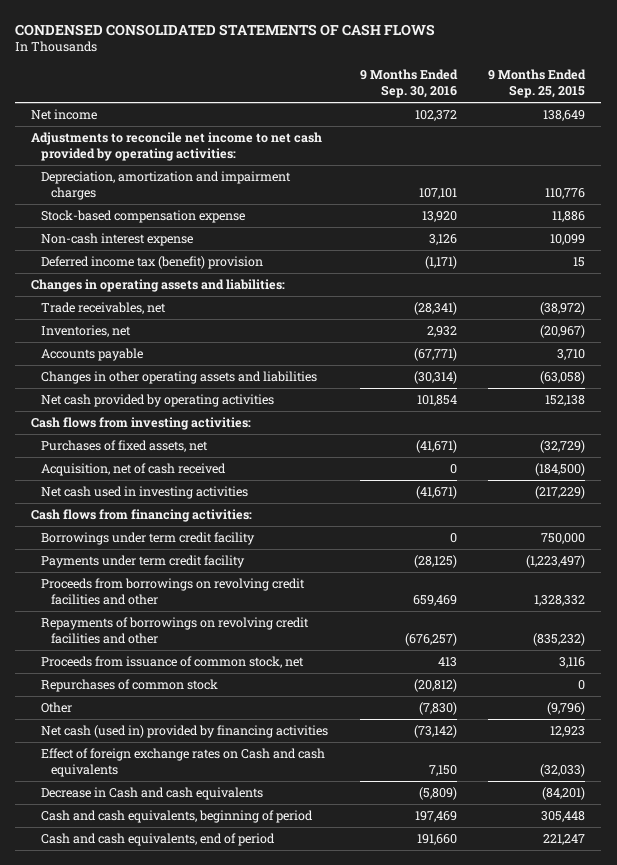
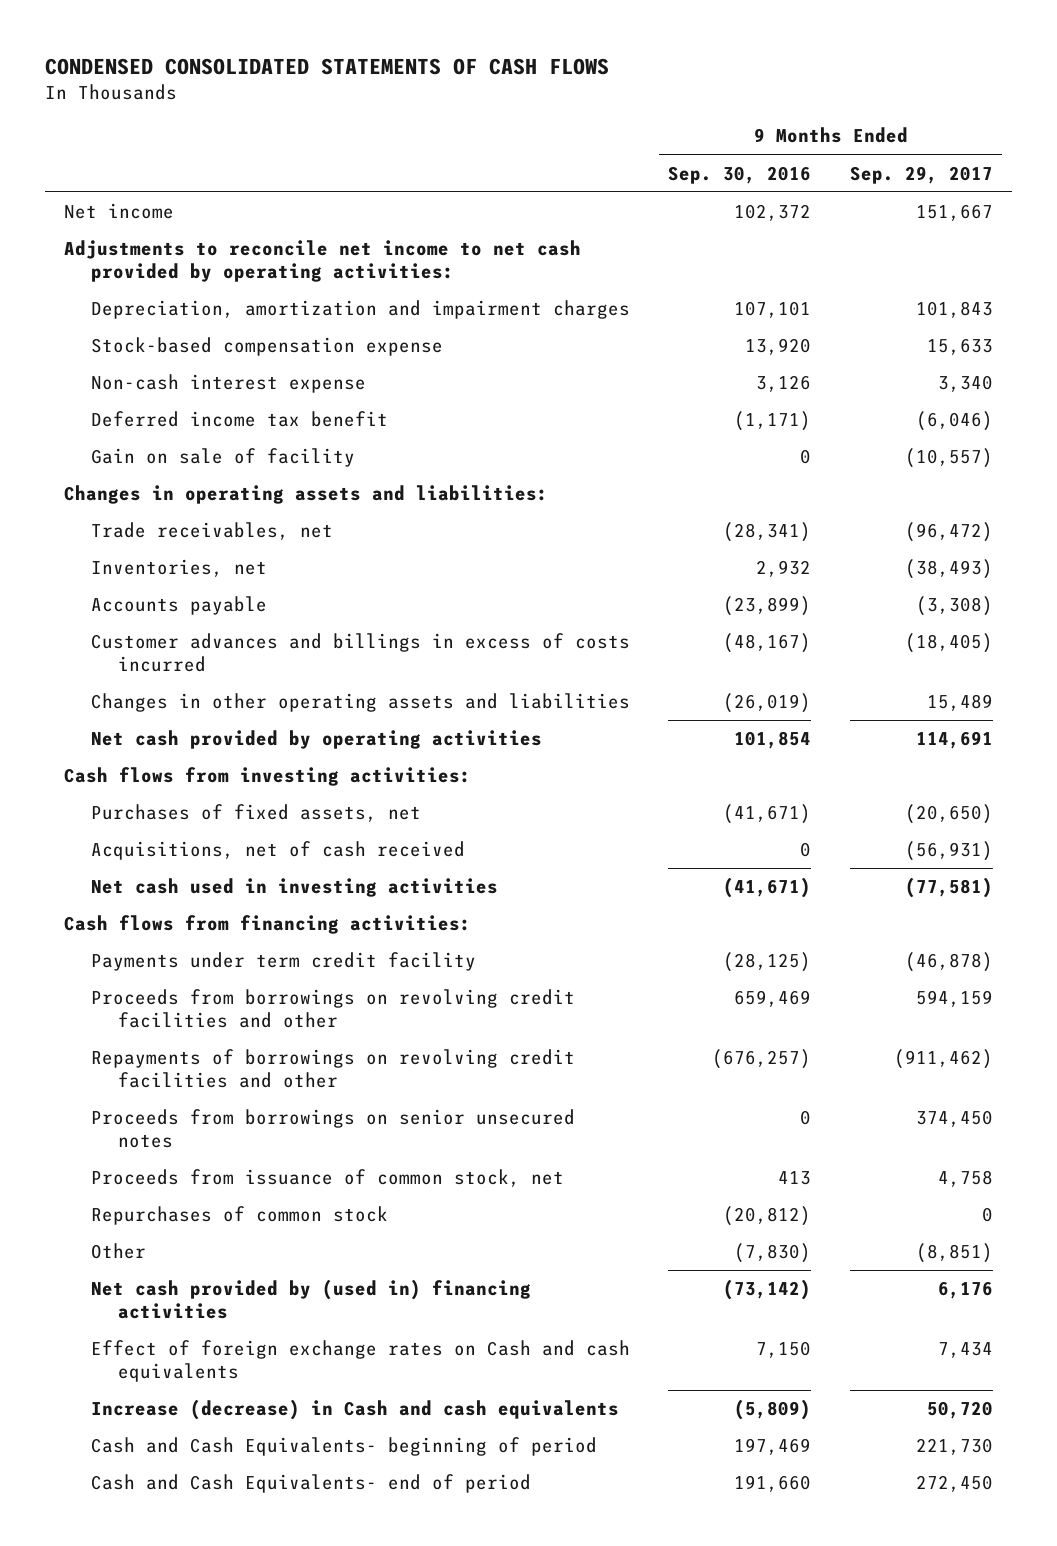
- | 9 Months Ended Sep. 30, 2016 | 9 Months Ended Sep. 25, 2015
+ | 9 Months Ended Sep. 30, 2016 | 9 Months Ended Sep. 29, 2017
- Deferred income tax (benefit) provision | (1,171) | 15
+ Deferred income tax benefit | (1,171) | (6,046)
+ Gain on sale of facility | 0 | (10,557)
- Accounts payable | (67,771) | 3,710
- Changes in other operating assets and liabilities | (30,314) | (63,058)
+ Accounts payable | (23,899) | (3,308)
+ Customer advances and billings in excess of costs incurred | (48,167) | (18,405)
+ Changes in other operating assets and liabilities | (26,019) | 15,489
- Acquisition, net of cash received | 0 | (184,500)
+ Acquisitions, net of cash received | 0 | (56,931)
- Borrowings under term credit facility | 0 | 750,000
+ Proceeds from borrowings on senior unsecured notes | 0 | 374,450
- Net cash (used in) provided by financing activities | (73,142) | 12,923
+ Net cash provided by (used in) financing activities | (73,142) | 6,176
- Decrease in Cash and cash equivalents | (5,809) | (84,201)
- Cash and cash equivalents, beginning of period | 197,469 | 305,448
- Cash and cash equivalents, end of period | 191,660 | 221,247
+ Increase (decrease) in Cash and cash equivalents | (5,809) | 50,720
+ Cash and Cash Equivalents- beginning of period | 197,469 | 221,730
+ Cash and Cash Equivalents- end of period | 191,660 | 272,450

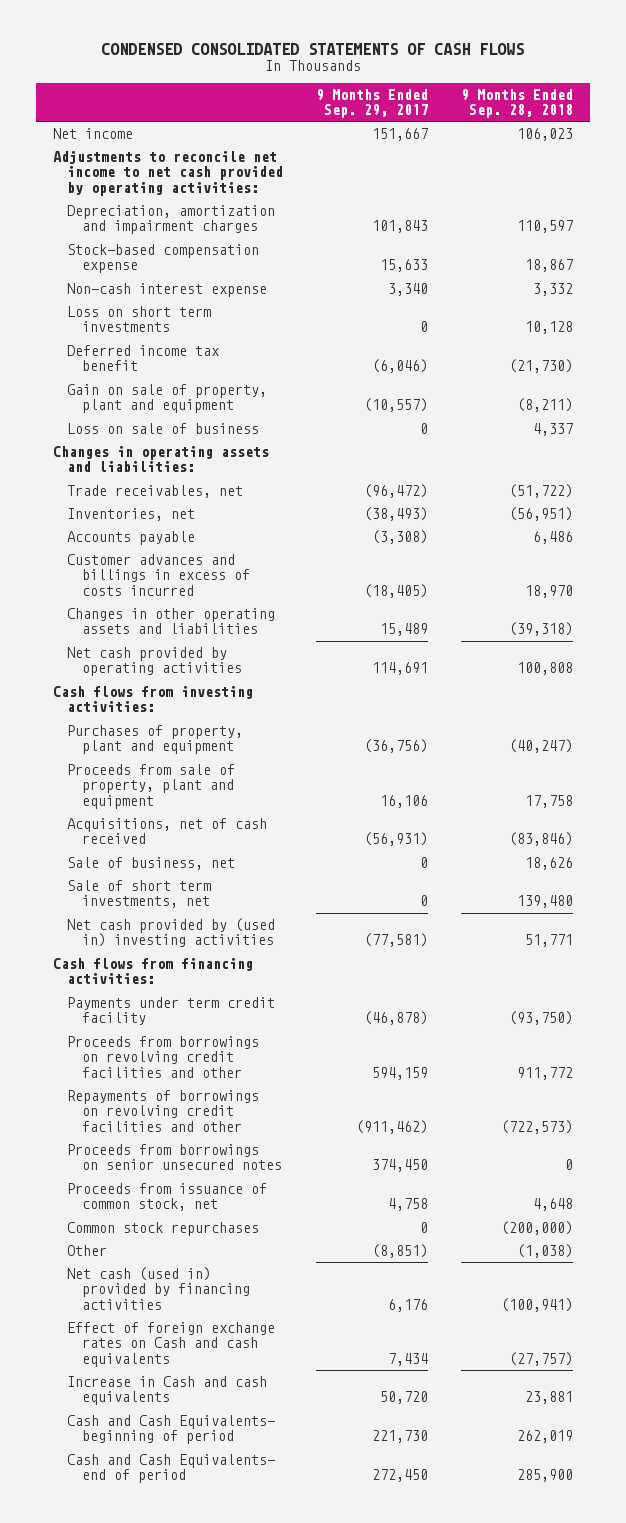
- | 9 Months Ended Sep. 30, 2016 | 9 Months Ended Sep. 29, 2017
+ | 9 Months Ended Sep. 29, 2017 | 9 Months Ended Sep. 28, 2018
+ Loss on short term investments | 0 | 10,128
- Gain on sale of facility | 0 | (10,557)
+ Gain on sale of property, plant and equipment | (10,557) | (8,211)
+ Loss on sale of business | 0 | 4,337
- Purchases of fixed assets, net | (41,671) | (20,650)
+ Purchases of property, plant and equipment | (36,756) | (40,247)
+ Proceeds from sale of property, plant and equipment | 16,106 | 17,758
- Net cash used in investing activities | (41,671) | (77,581)
+ Sale of business, net | 0 | 18,626
+ Sale of short term investments, net | 0 | 139,480
+ Net cash provided by (used in) investing activities | (77,581) | 51,771
- Repurchases of common stock | (20,812) | 0
+ Common stock repurchases | 0 | (200,000)
- Net cash provided by (used in) financing activities | (73,142) | 6,176
+ Net cash (used in) provided by financing activities | 6,176 | (100,941)
- Increase (decrease) in Cash and cash equivalents | (5,809) | 50,720
+ Increase in Cash and cash equivalents | 50,720 | 23,881

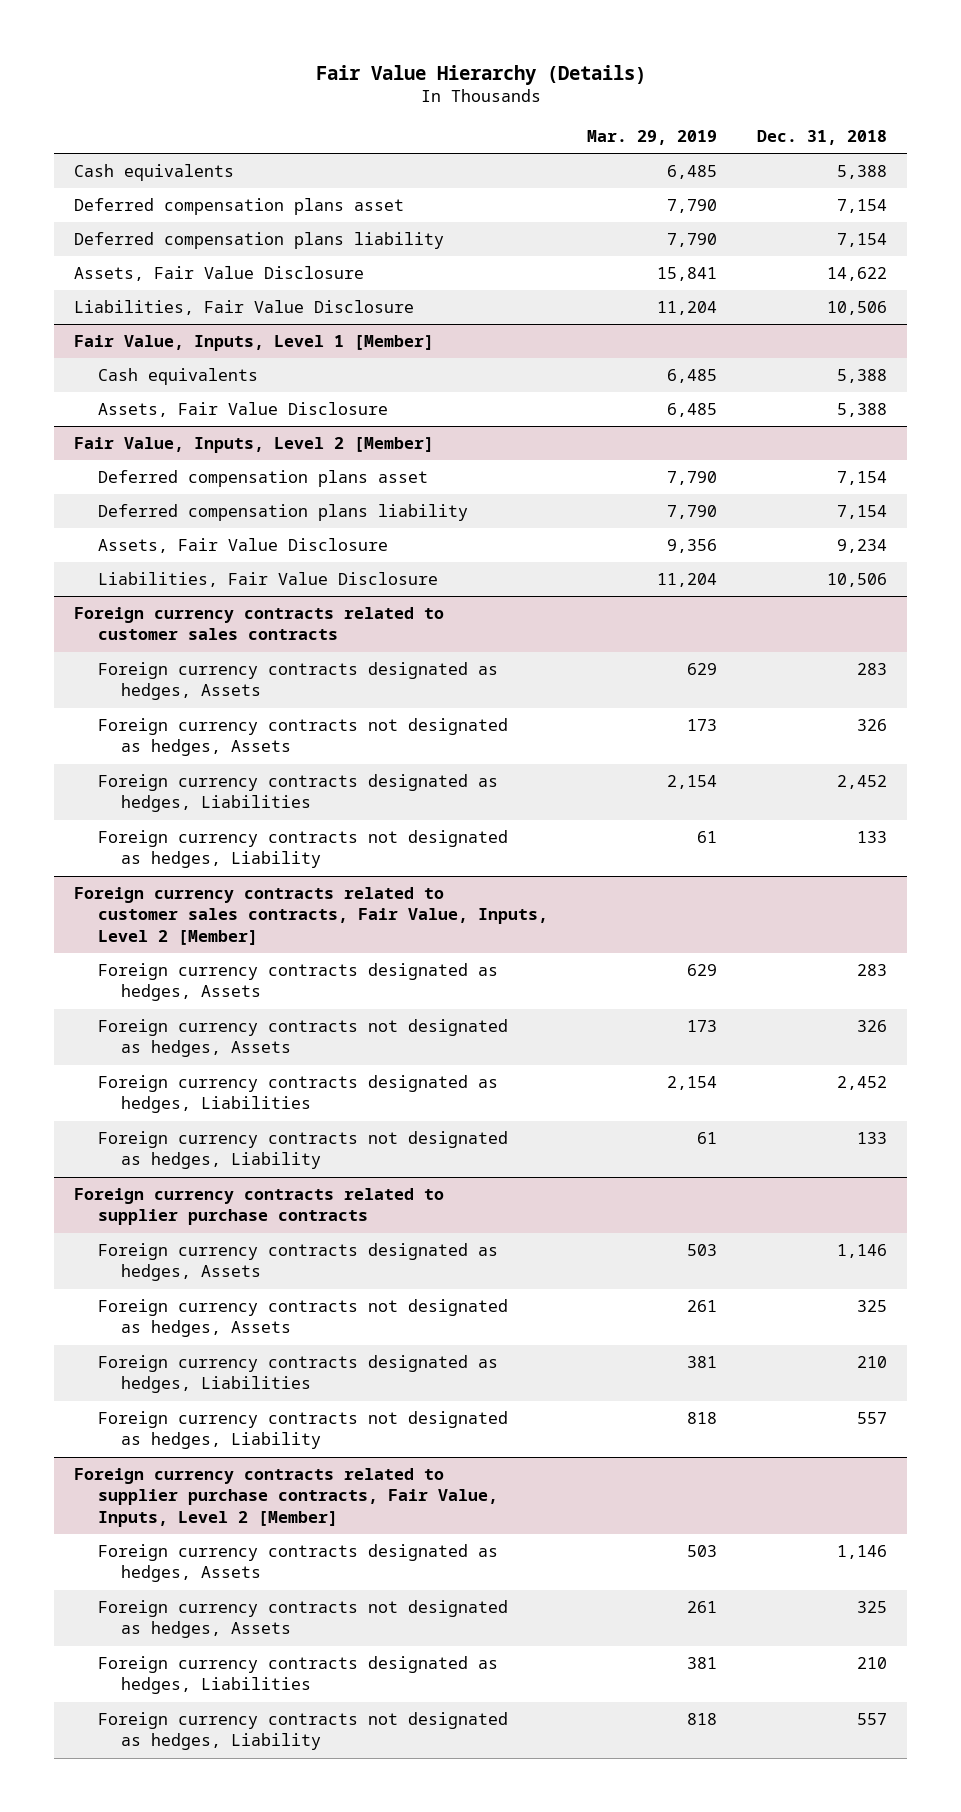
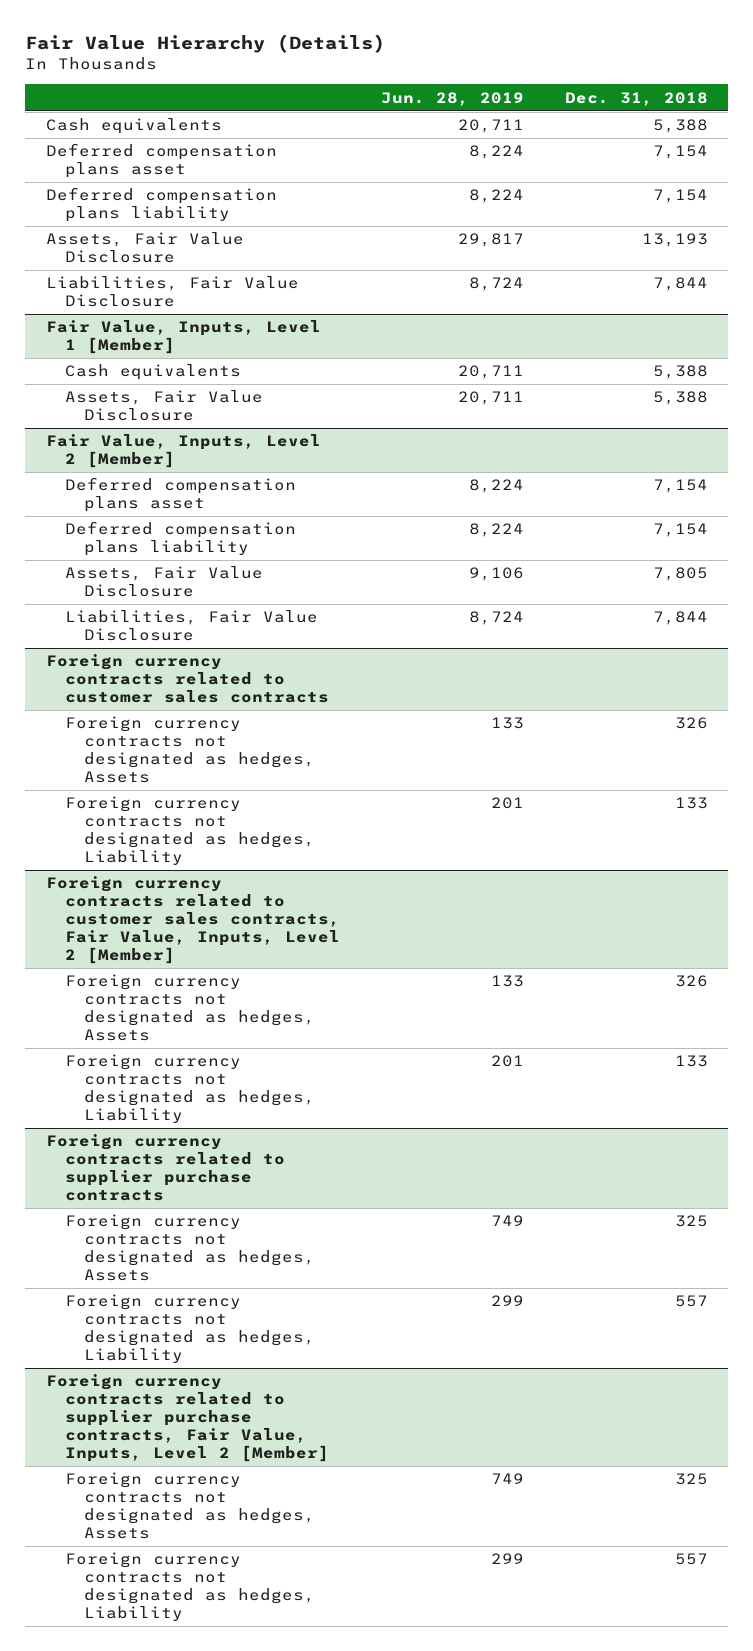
- | Mar. 29, 2019 | Dec. 31, 2018
+ | Jun. 28, 2019 | Dec. 31, 2018
- Assets, Fair Value Disclosure | 15,841 | 14,622
- Liabilities, Fair Value Disclosure | 11,204 | 10,506
+ Assets, Fair Value Disclosure | 29,817 | 13,193
+ Liabilities, Fair Value Disclosure | 8,724 | 7,844
@ Fair Value, Inputs, Level 2 [Member]
- Assets, Fair Value Disclosure | 9,356 | 9,234
- Liabilities, Fair Value Disclosure | 11,204 | 10,506
+ Assets, Fair Value Disclosure | 9,106 | 7,805
+ Liabilities, Fair Value Disclosure | 8,724 | 7,844
@ Foreign currency contracts related to customer sales contracts
- Foreign currency contracts designated as hedges, Assets | 629 | 283
- Foreign currency contracts designated as hedges, Liabilities | 2,154 | 2,452
@ Foreign currency contracts related to customer sales contracts, Fair Value, Inputs, Level 2 [Member]
- Foreign currency contracts designated as hedges, Assets | 629 | 283
- Foreign currency contracts designated as hedges, Liabilities | 2,154 | 2,452
@ Foreign currency contracts related to supplier purchase contracts
- Foreign currency contracts designated as hedges, Assets | 503 | 1,146
- Foreign currency contracts designated as hedges, Liabilities | 381 | 210
@ Foreign currency contracts related to supplier purchase contracts, Fair Value, Inputs, Level 2 [Member]
- Foreign currency contracts designated as hedges, Assets | 503 | 1,146
- Foreign currency contracts designated as hedges, Liabilities | 381 | 210

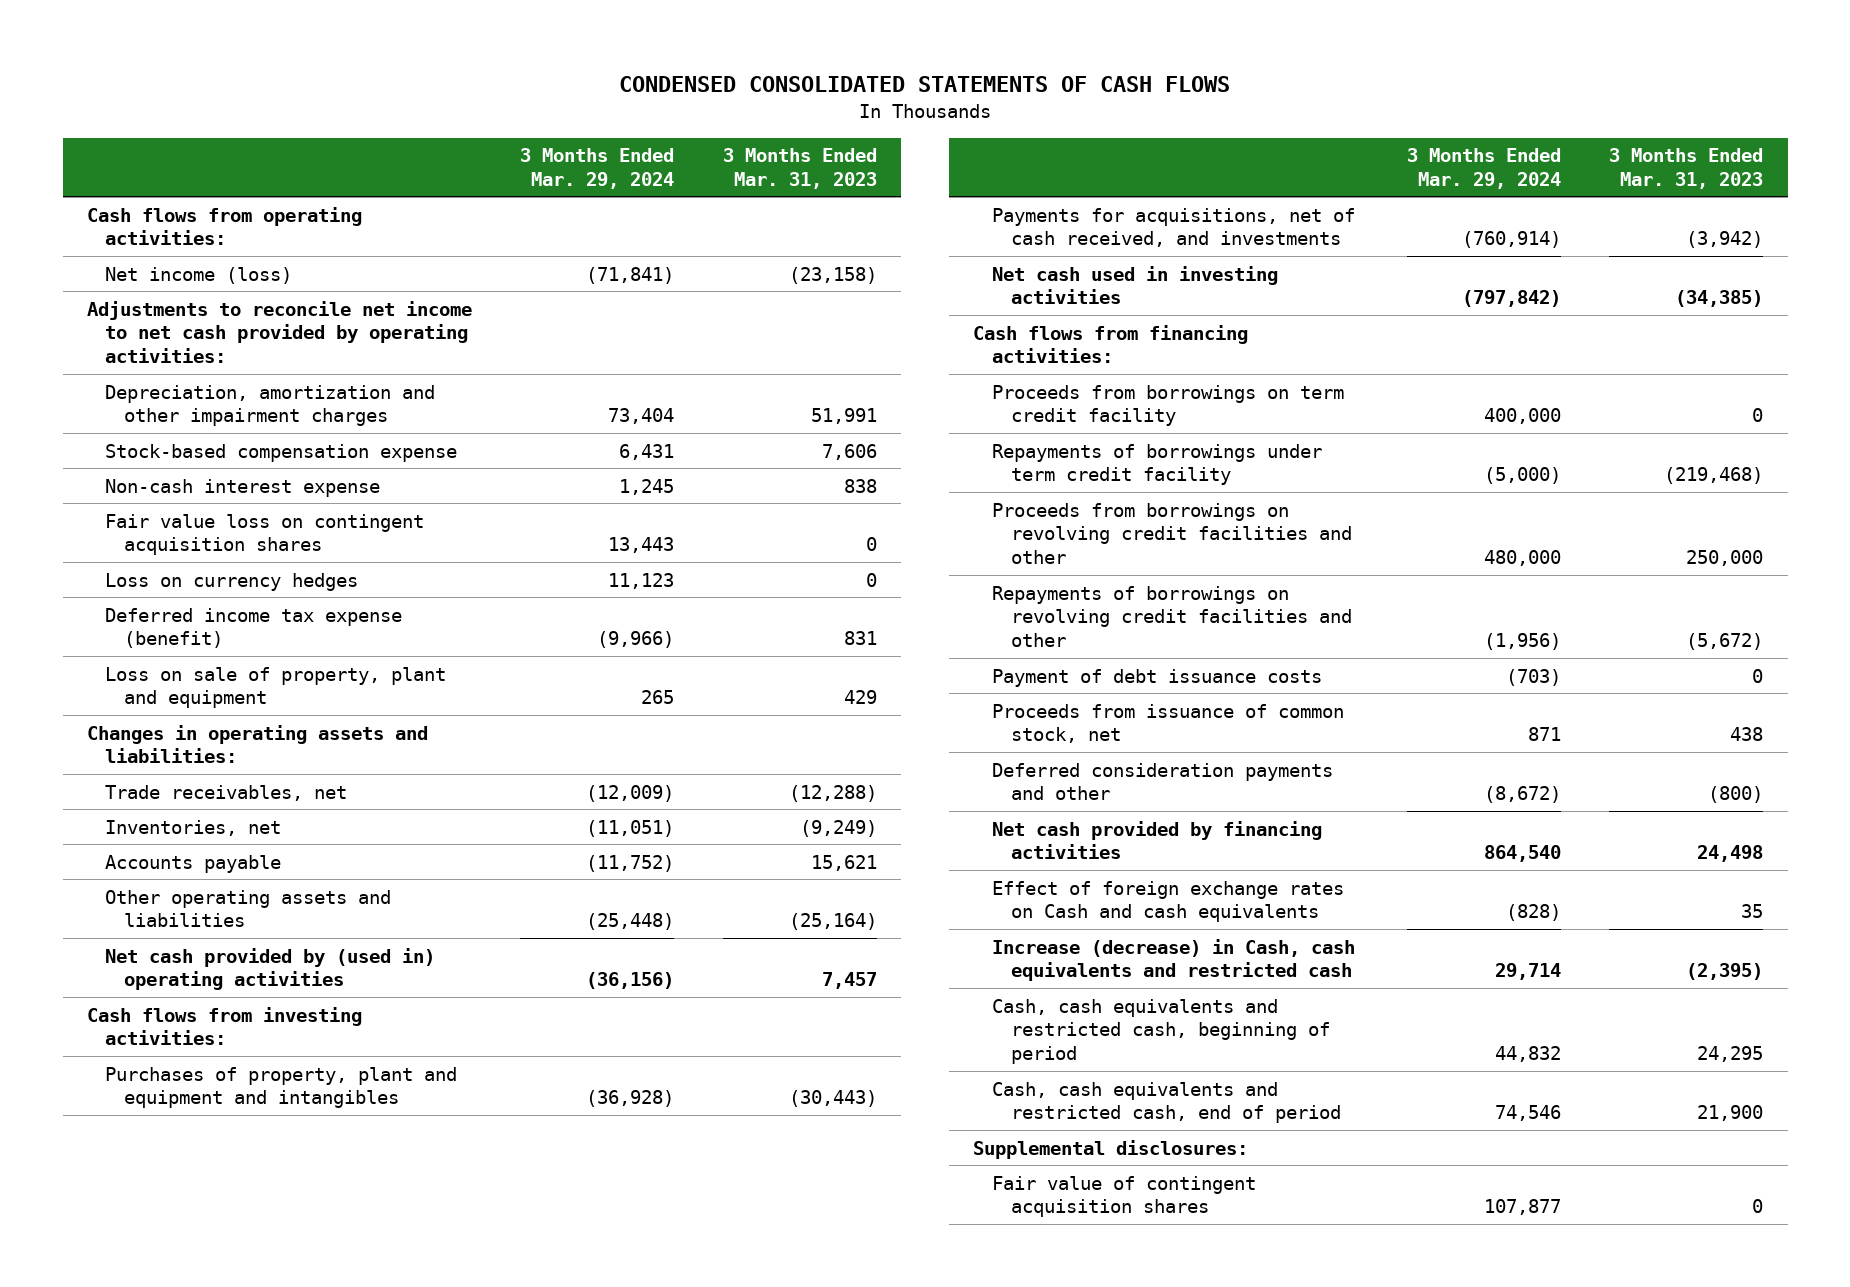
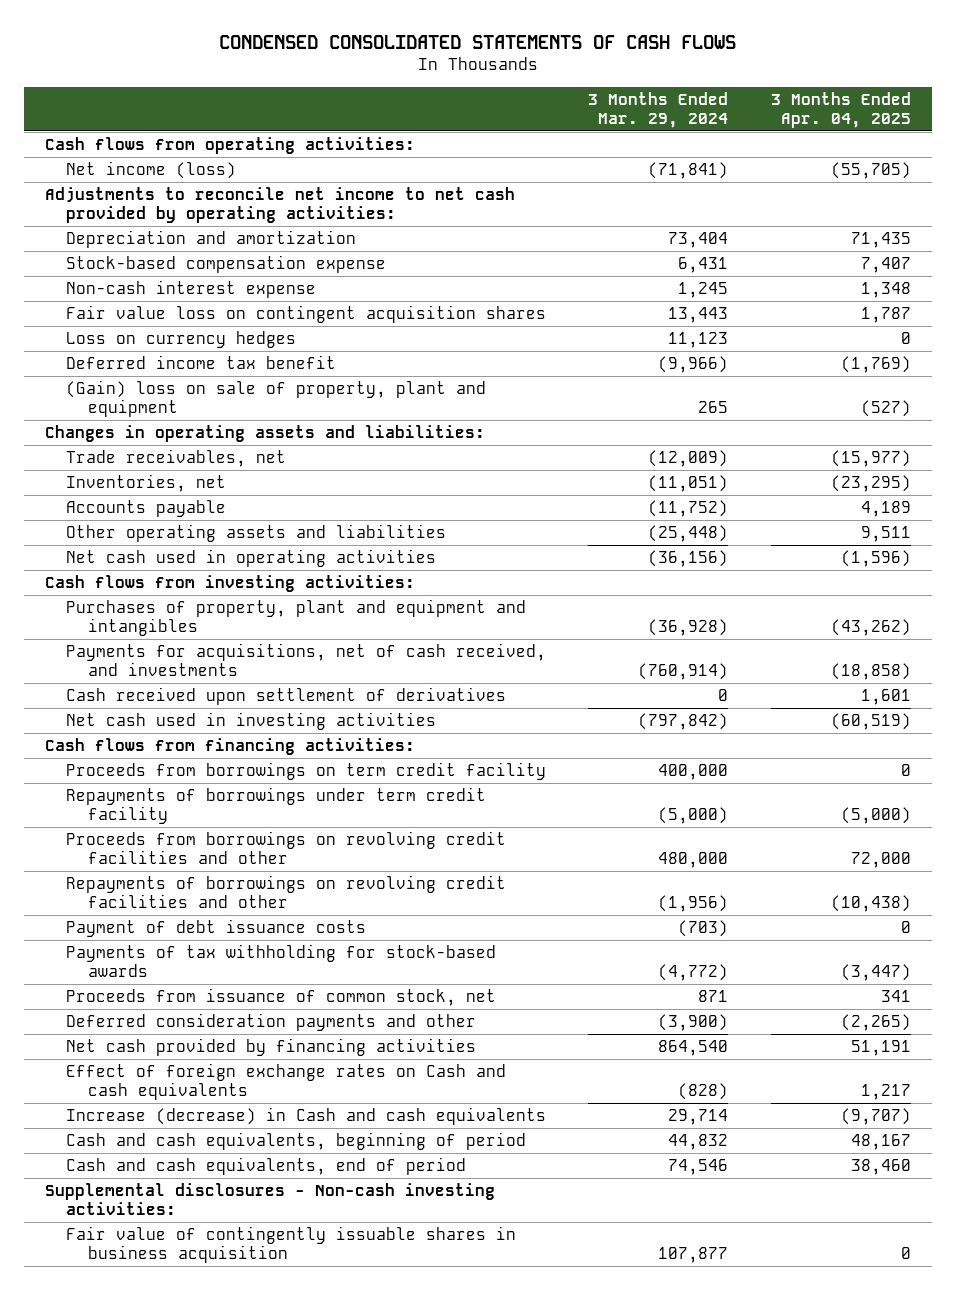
- | 3 Months Ended Mar. 29, 2024 | 3 Months Ended Mar. 31, 2023
+ | 3 Months Ended Mar. 29, 2024 | 3 Months Ended Apr. 04, 2025
- Depreciation, amortization and other impairment charges | 73,404 | 51,991
+ Depreciation and amortization | 73,404 | 71,435
- Deferred income tax expense (benefit) | (9,966) | 831
- Loss on sale of property, plant and equipment | 265 | 429
+ Deferred income tax benefit | (9,966) | (1,769)
+ (Gain) loss on sale of property, plant and equipment | 265 | (527)
- Net cash provided by (used in) operating activities | (36,156) | 7,457
+ Net cash used in operating activities | (36,156) | (1,596)
+ Cash received upon settlement of derivatives | 0 | 1,601
+ Payments of tax withholding for stock-based awards | (4,772) | (3,447)
- Deferred consideration payments and other | (8,672) | (800)
+ Deferred consideration payments and other | (3,900) | (2,265)
- Increase (decrease) in Cash, cash equivalents and restricted cash | 29,714 | (2,395)
- Cash, cash equivalents and restricted cash, beginning of period | 44,832 | 24,295
- Cash, cash equivalents and restricted cash, end of period | 74,546 | 21,900
- Supplemental disclosures:
- Fair value of contingent acquisition shares | 107,877 | 0
+ Increase (decrease) in Cash and cash equivalents | 29,714 | (9,707)
+ Cash and cash equivalents, beginning of period | 44,832 | 48,167
+ Cash and cash equivalents, end of period | 74,546 | 38,460
+ Supplemental disclosures - Non-cash investing activities:
+ Fair value of contingently issuable shares in business acquisition | 107,877 | 0

